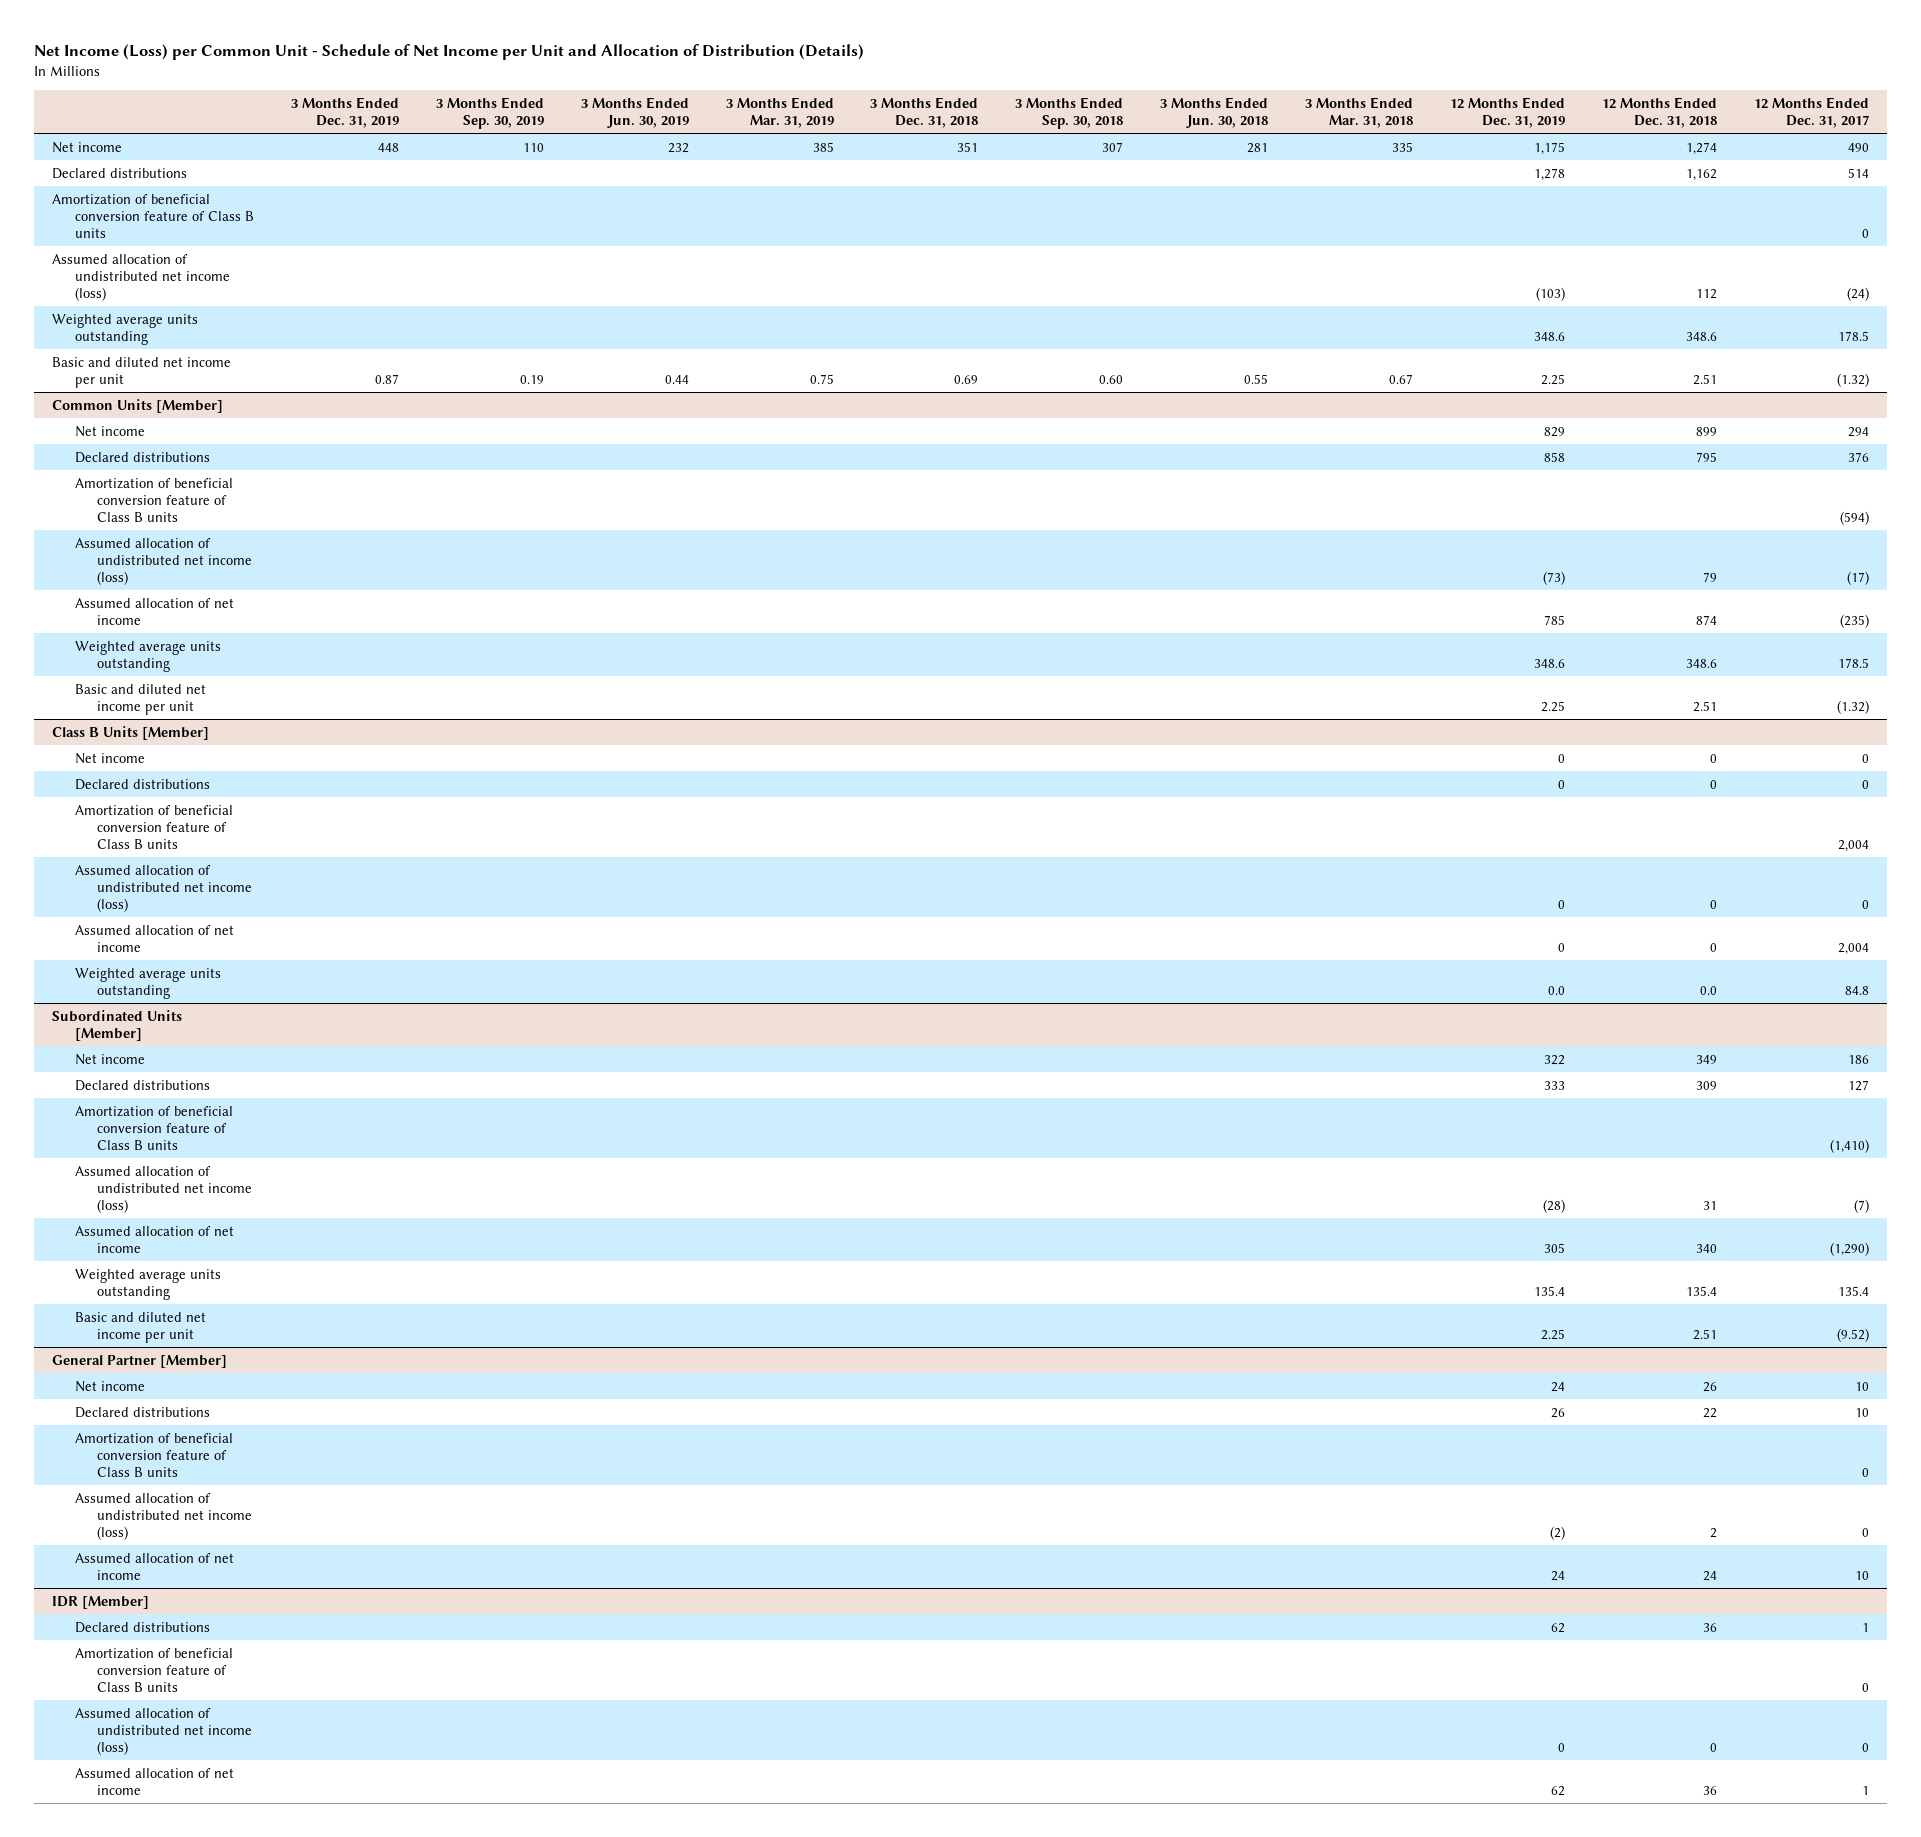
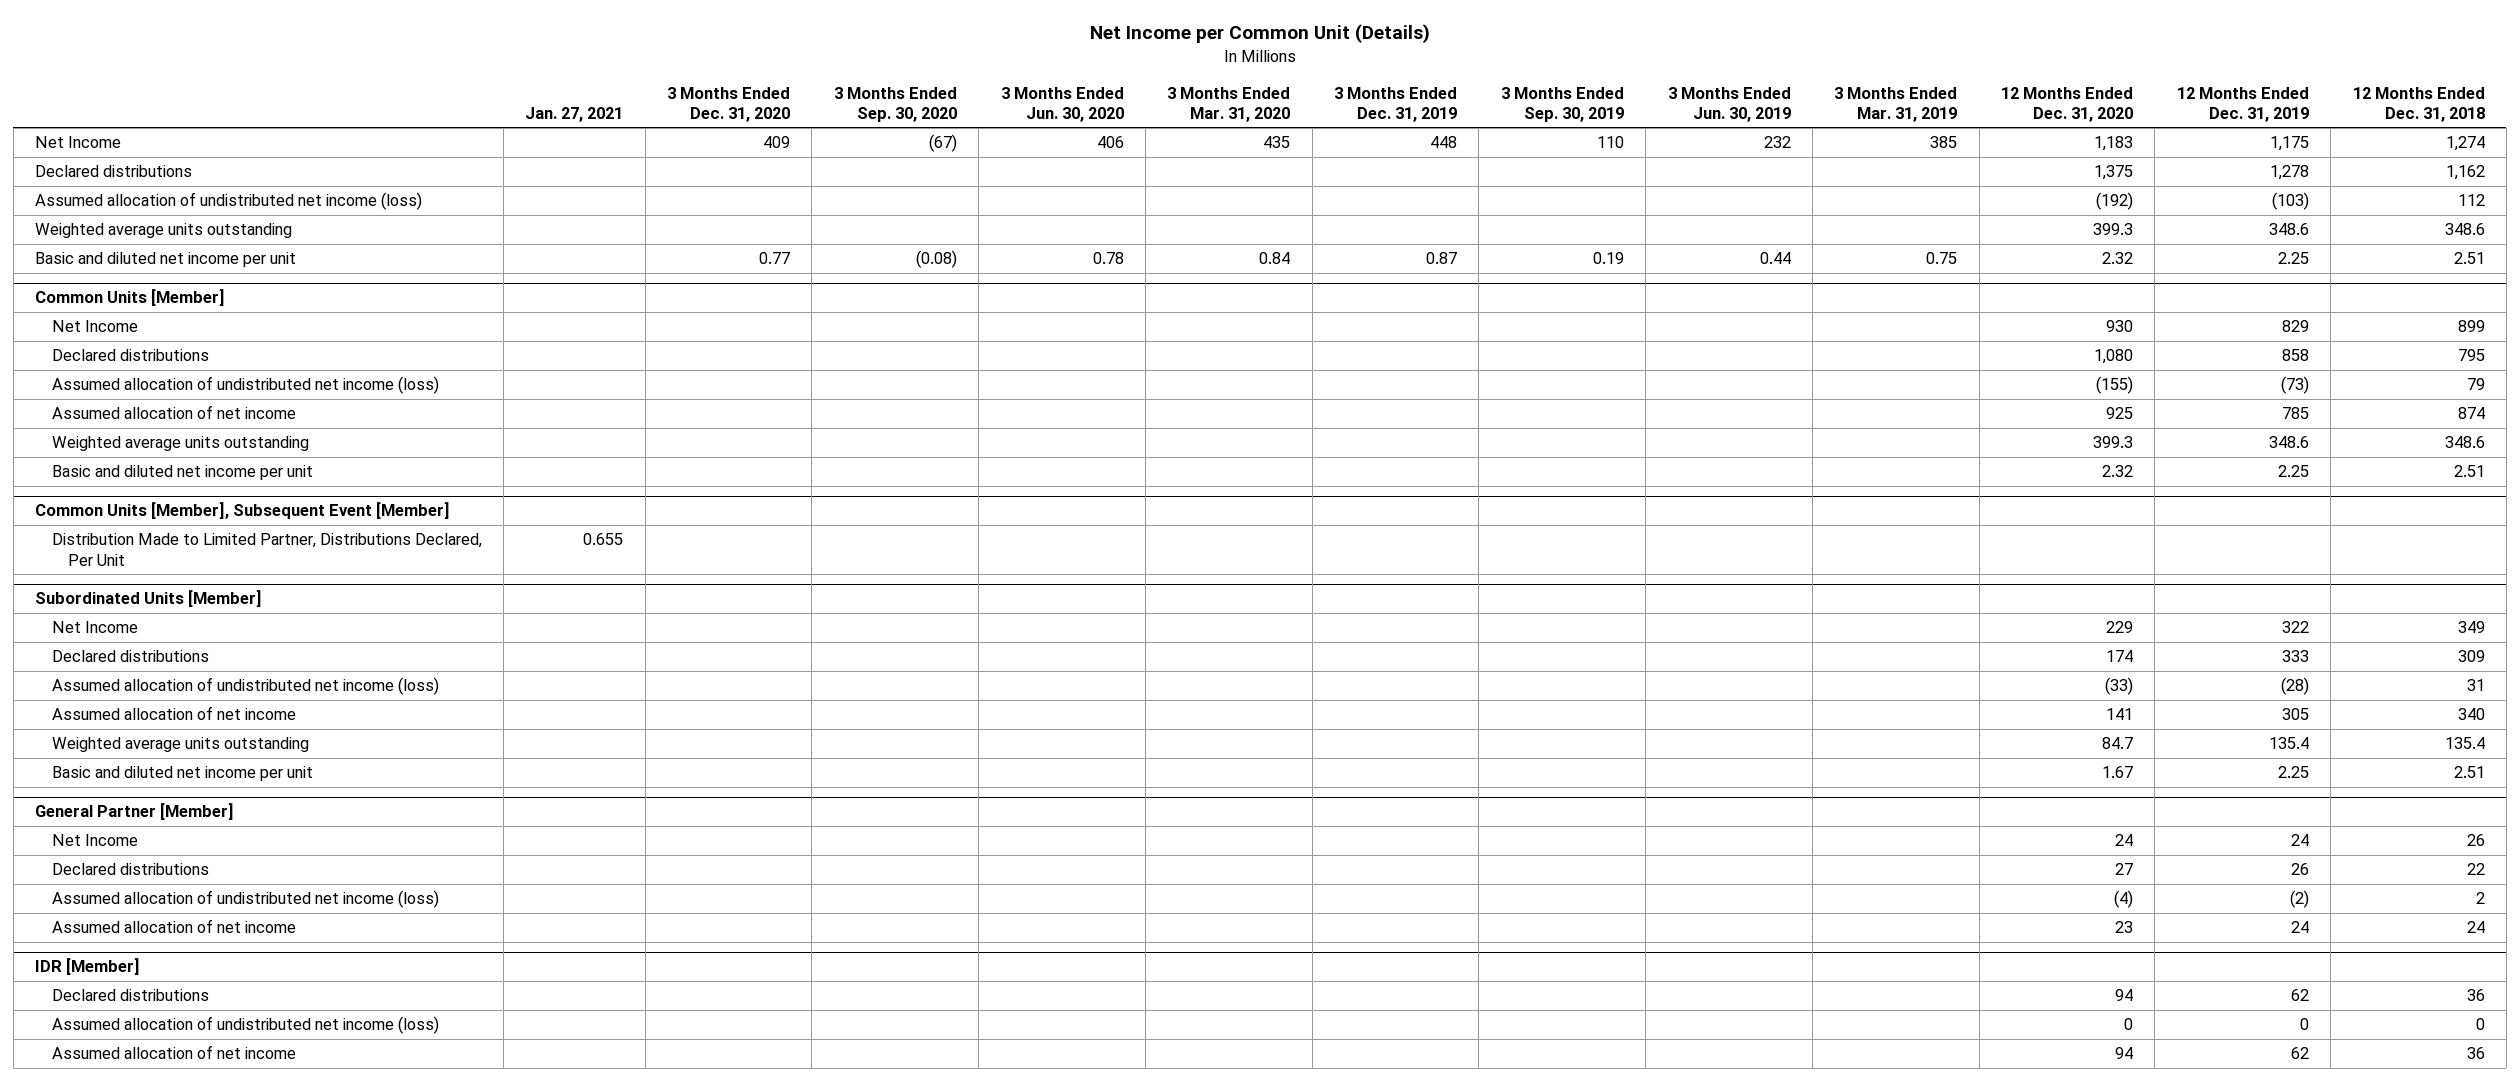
- Net Income (Loss) per Common Unit - Schedule of Net Income per Unit and Allocation of Distribution (Details)
+ Net Income per Common Unit (Details)
- | 3 Months Ended Dec. 31, 2019 | 3 Months Ended Sep. 30, 2019 | 3 Months Ended Jun. 30, 2019 | 3 Months Ended Mar. 31, 2019 | 3 Months Ended Dec. 31, 2018 | 3 Months Ended Sep. 30, 2018 | 3 Months Ended Jun. 30, 2018 | 3 Months Ended Mar. 31, 2018 | 12 Months Ended Dec. 31, 2019 | 12 Months Ended Dec. 31, 2018 | 12 Months Ended Dec. 31, 2017
+ | Jan. 27, 2021 | 3 Months Ended Dec. 31, 2020 | 3 Months Ended Sep. 30, 2020 | 3 Months Ended Jun. 30, 2020 | 3 Months Ended Mar. 31, 2020 | 3 Months Ended Dec. 31, 2019 | 3 Months Ended Sep. 30, 2019 | 3 Months Ended Jun. 30, 2019 | 3 Months Ended Mar. 31, 2019 | 12 Months Ended Dec. 31, 2020 | 12 Months Ended Dec. 31, 2019 | 12 Months Ended Dec. 31, 2018
- Net income | 448 | 110 | 232 | 385 | 351 | 307 | 281 | 335 | 1,175 | 1,274 | 490
+ Net Income | | 409 | (67) | 406 | 435 | 448 | 110 | 232 | 385 | 1,183 | 1,175 | 1,274
- Amortization of beneficial conversion feature of Class B units | | | | | | | | | | | 0
@ Common Units [Member]
- Net income | | | | | | | | | 829 | 899 | 294
+ Net Income | | | | | | | | | | 930 | 829 | 899
- Amortization of beneficial conversion feature of Class B units | | | | | | | | | | | (594)
- Class B Units [Member]
- Net income | | | | | | | | | 0 | 0 | 0
- Declared distributions | | | | | | | | | 0 | 0 | 0
- Amortization of beneficial conversion feature of Class B units | | | | | | | | | | | 2,004
- Assumed allocation of undistributed net income (loss) | | | | | | | | | 0 | 0 | 0
- Assumed allocation of net income | | | | | | | | | 0 | 0 | 2,004
- Weighted average units outstanding | | | | | | | | | 0.0 | 0.0 | 84.8
+ Common Units [Member], Subsequent Event [Member]
+ Distribution Made to Limited Partner, Distributions Declared, Per Unit | 0.655 | | | | | | | | | | |
@ Subordinated Units [Member]
- Net income | | | | | | | | | 322 | 349 | 186
+ Net Income | | | | | | | | | | 229 | 322 | 349
- Amortization of beneficial conversion feature of Class B units | | | | | | | | | | | (1,410)
@ General Partner [Member]
- Net income | | | | | | | | | 24 | 26 | 10
+ Net Income | | | | | | | | | | 24 | 24 | 26
- Amortization of beneficial conversion feature of Class B units | | | | | | | | | | | 0
@ IDR [Member]
- Amortization of beneficial conversion feature of Class B units | | | | | | | | | | | 0

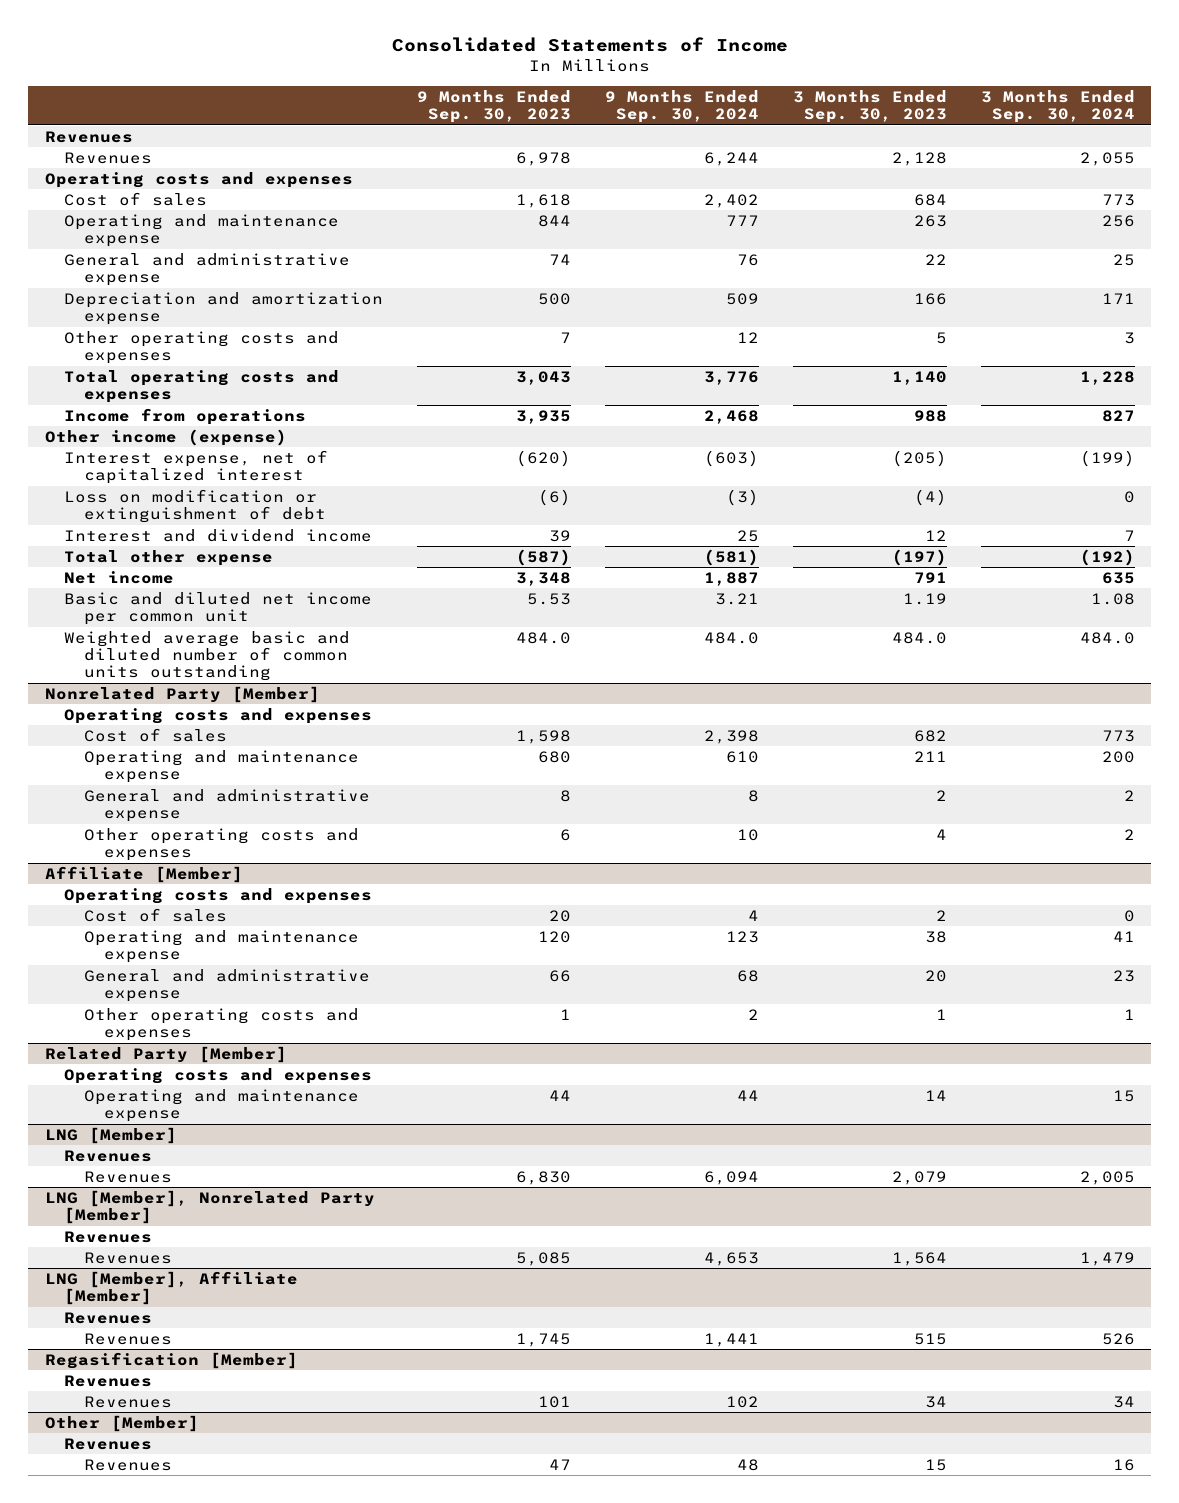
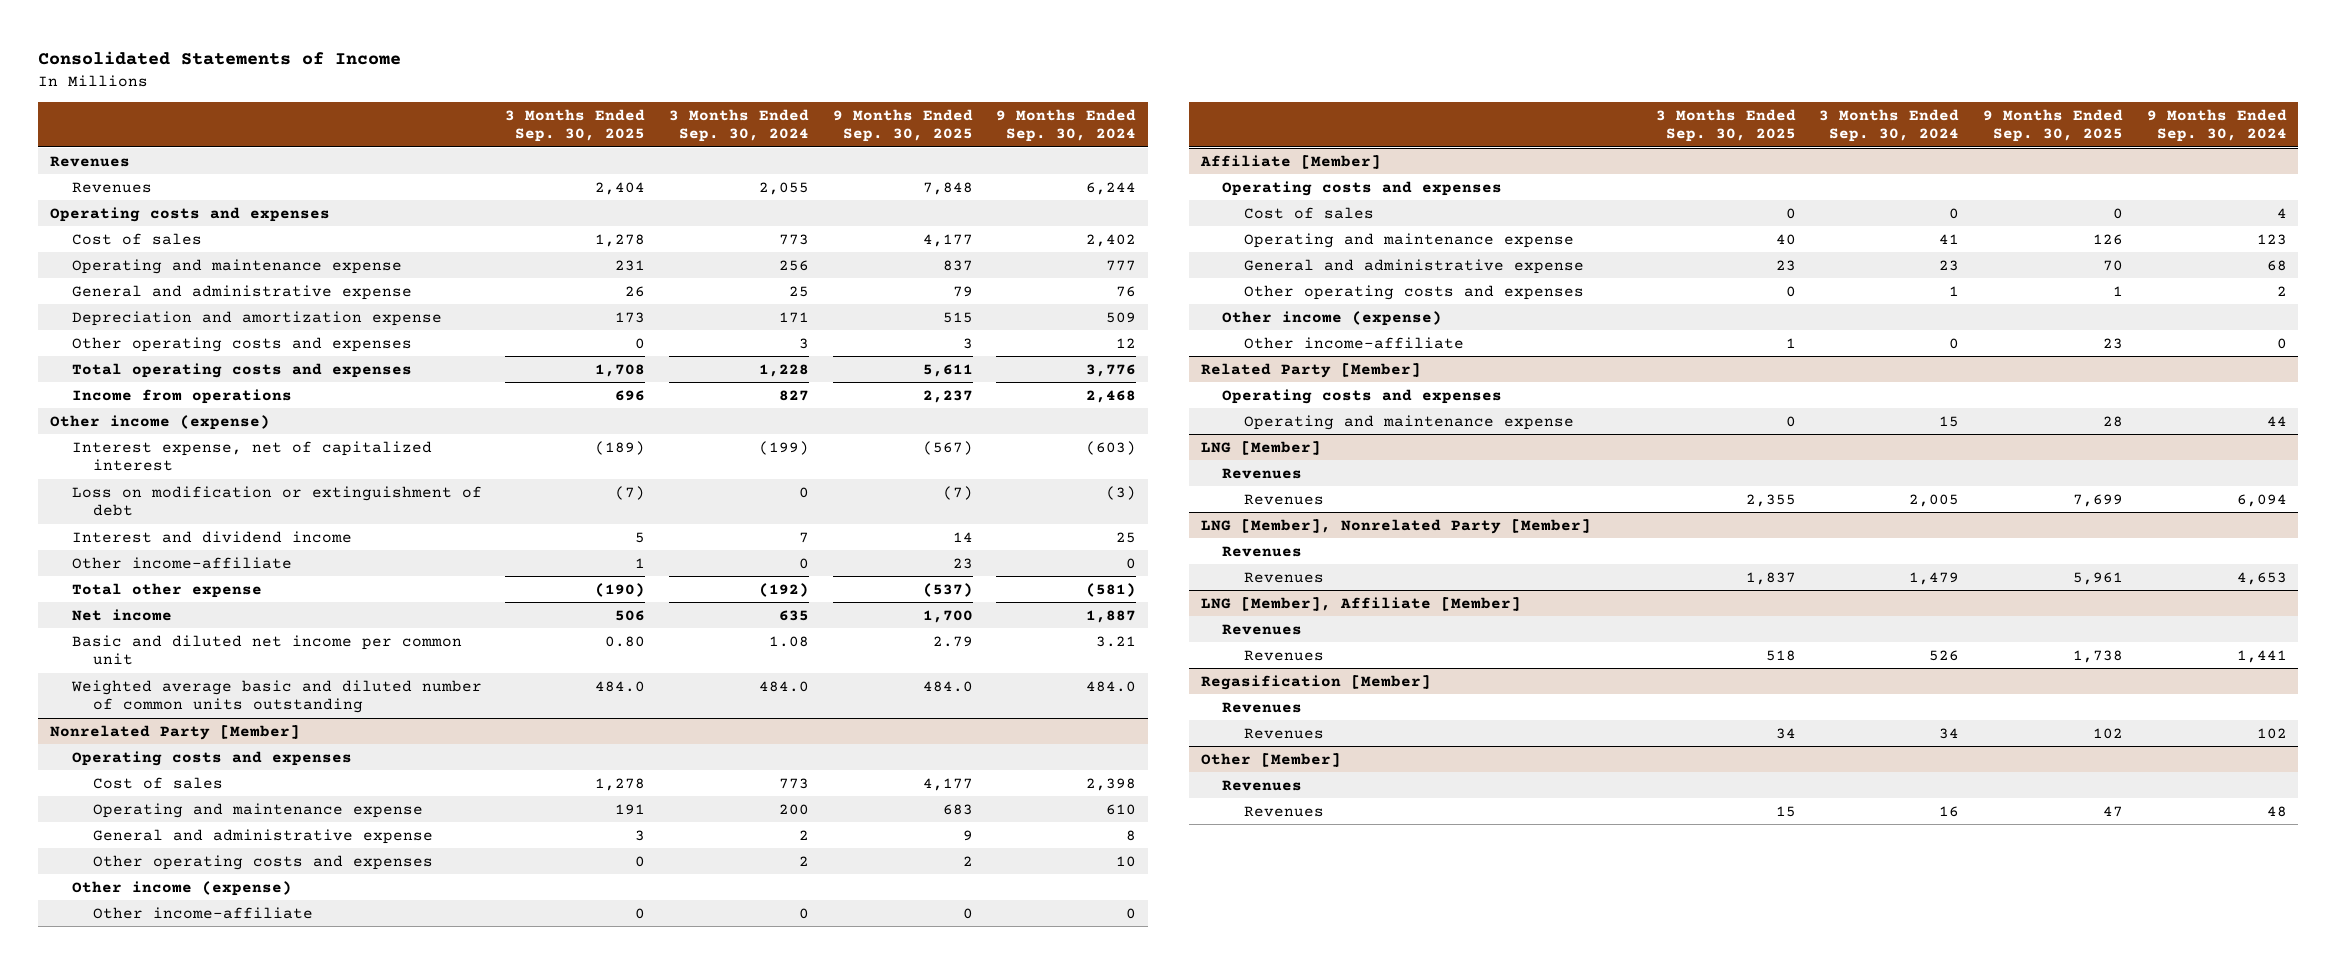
- | 9 Months Ended Sep. 30, 2023 | 9 Months Ended Sep. 30, 2024 | 3 Months Ended Sep. 30, 2023 | 3 Months Ended Sep. 30, 2024
+ | 3 Months Ended Sep. 30, 2025 | 3 Months Ended Sep. 30, 2024 | 9 Months Ended Sep. 30, 2025 | 9 Months Ended Sep. 30, 2024
+ Other income-affiliate | 1 | 0 | 23 | 0
@ Nonrelated Party [Member]
+ Other income (expense)
+ Other income-affiliate | 0 | 0 | 0 | 0
@ Affiliate [Member]
+ Other income (expense)
+ Other income-affiliate | 1 | 0 | 23 | 0

